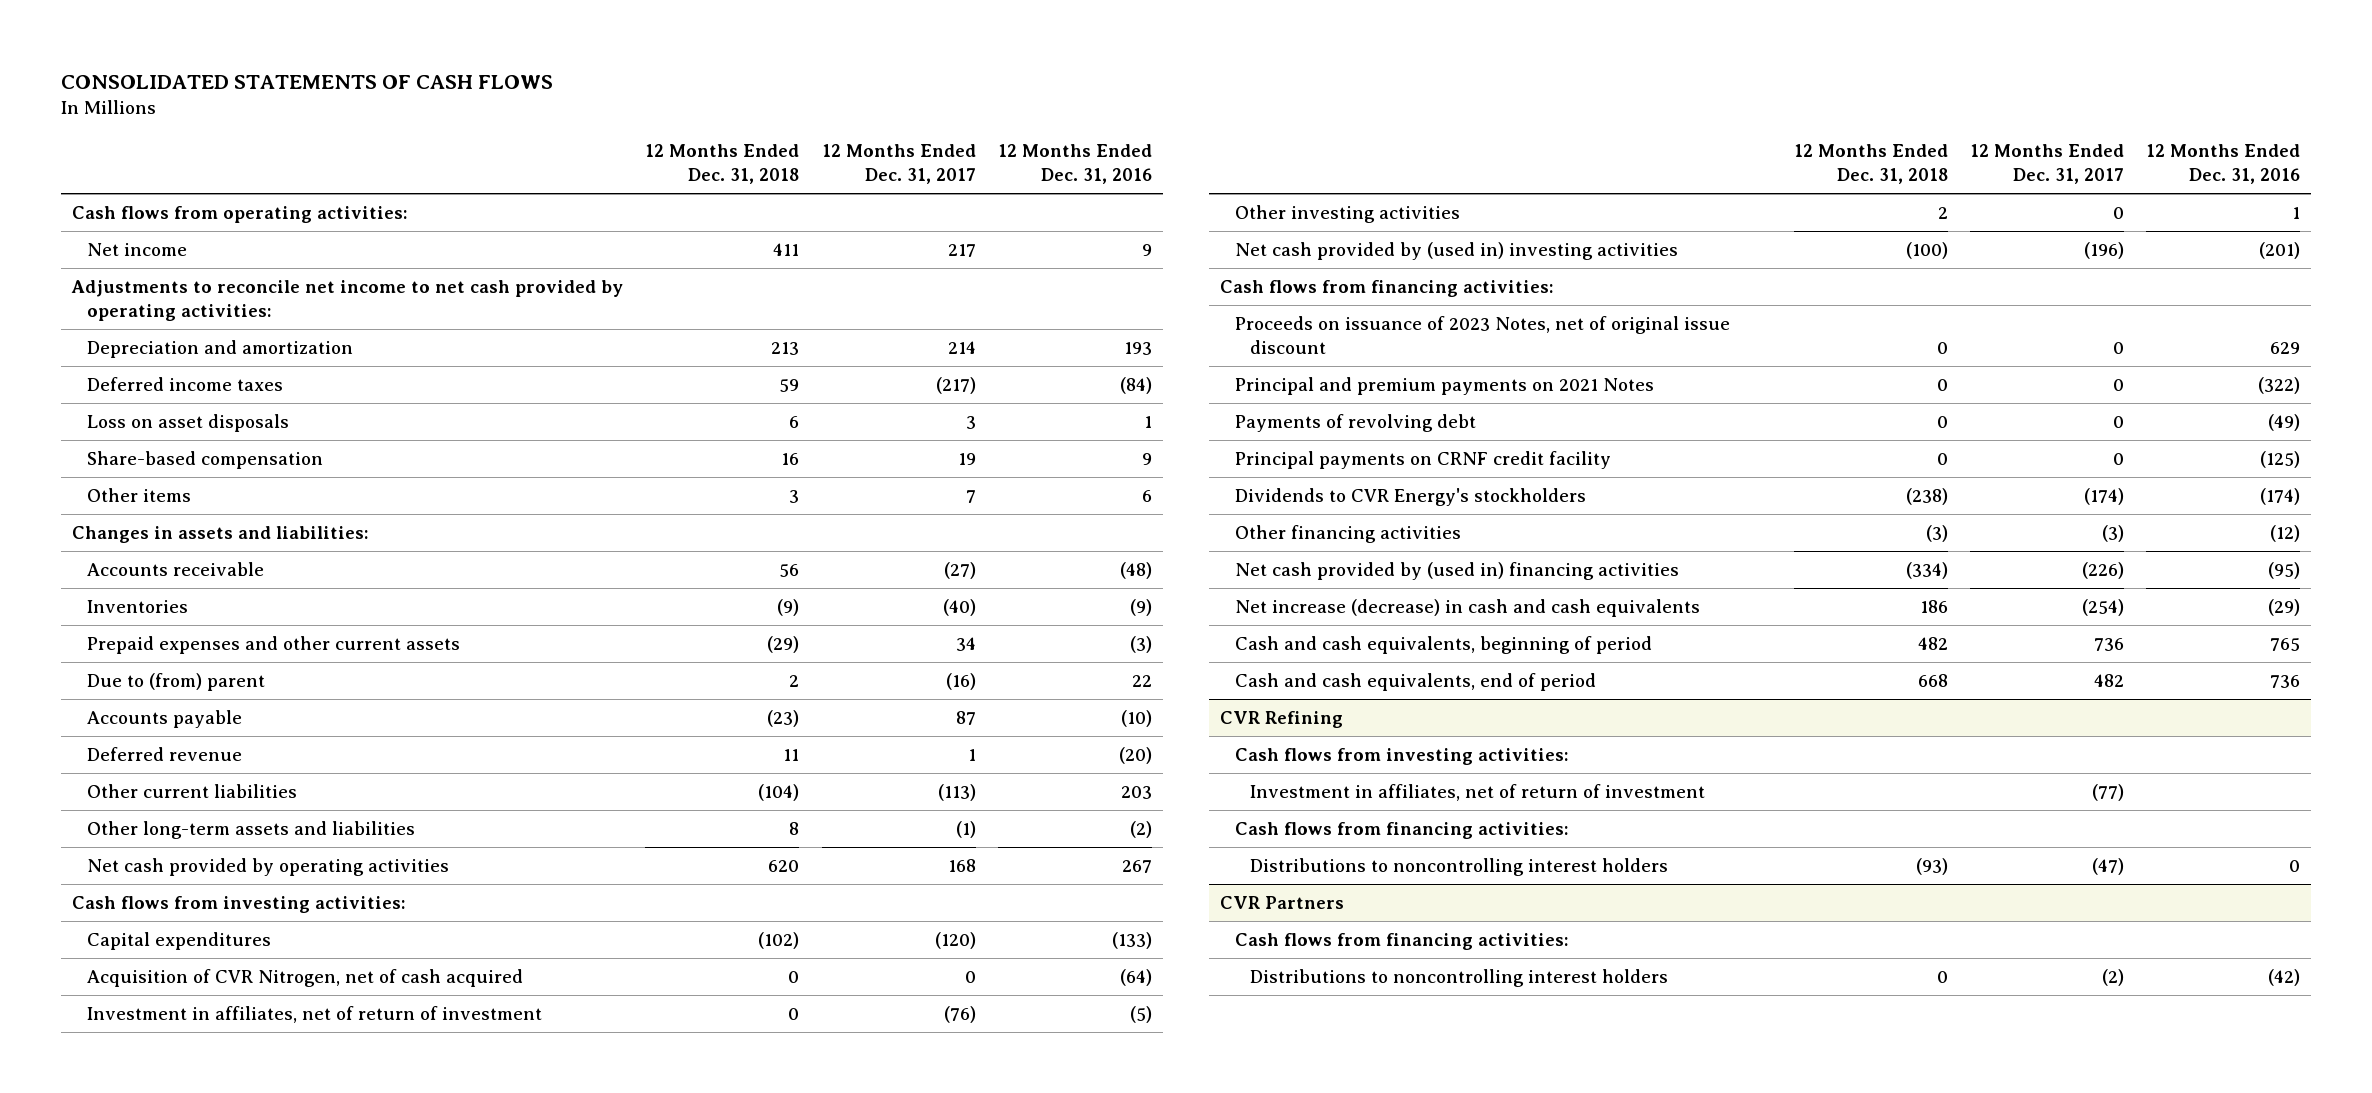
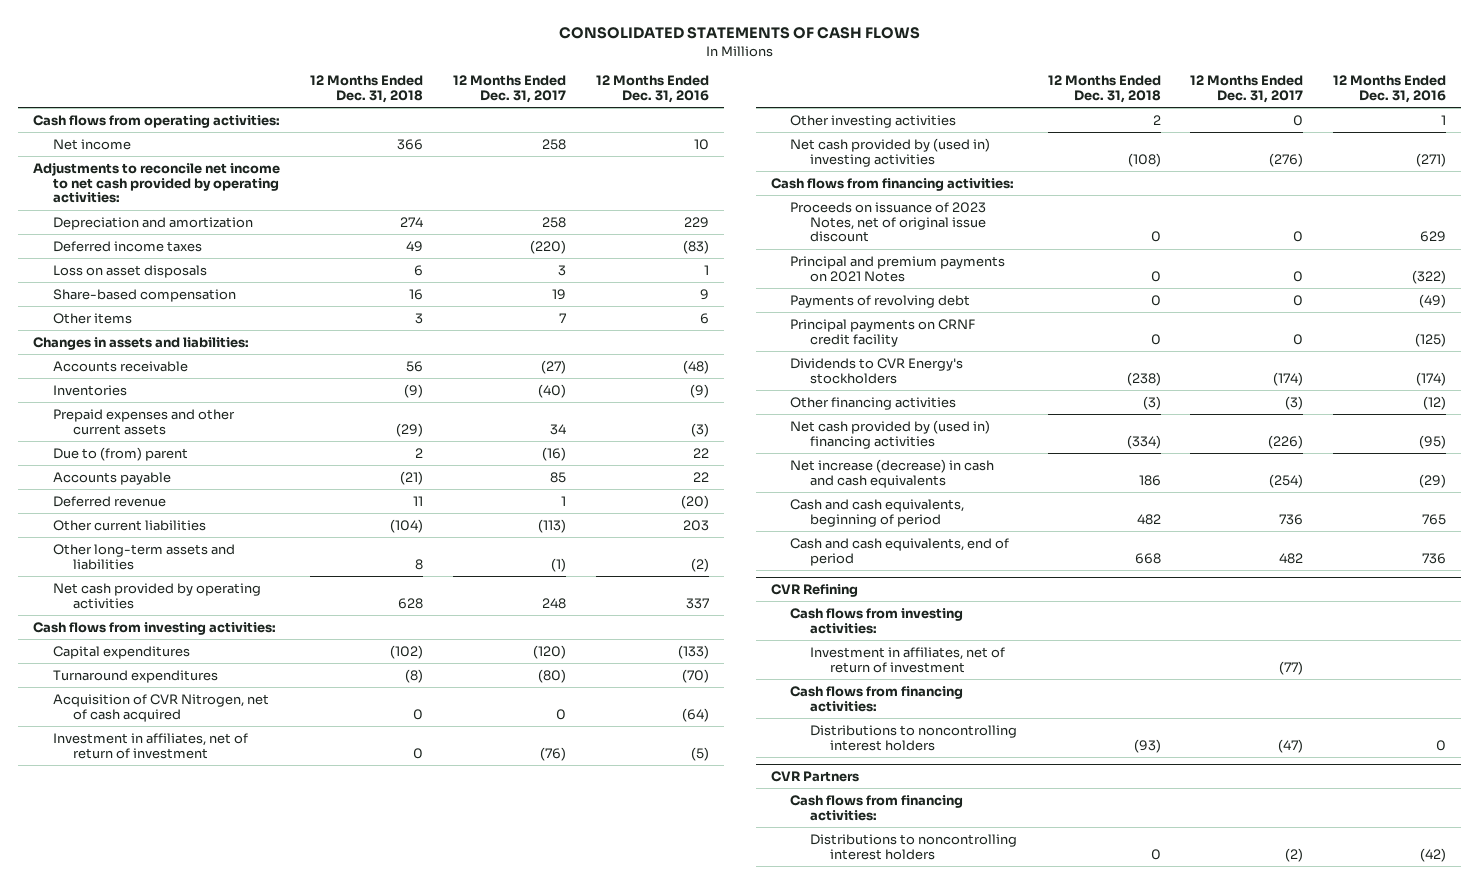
- Net income | 411 | 217 | 9
+ Net income | 366 | 258 | 10
- Depreciation and amortization | 213 | 214 | 193
- Deferred income taxes | 59 | (217) | (84)
+ Depreciation and amortization | 274 | 258 | 229
+ Deferred income taxes | 49 | (220) | (83)
- Accounts payable | (23) | 87 | (10)
+ Accounts payable | (21) | 85 | 22
- Net cash provided by operating activities | 620 | 168 | 267
+ Net cash provided by operating activities | 628 | 248 | 337
+ Turnaround expenditures | (8) | (80) | (70)
- Net cash provided by (used in) investing activities | (100) | (196) | (201)
+ Net cash provided by (used in) investing activities | (108) | (276) | (271)

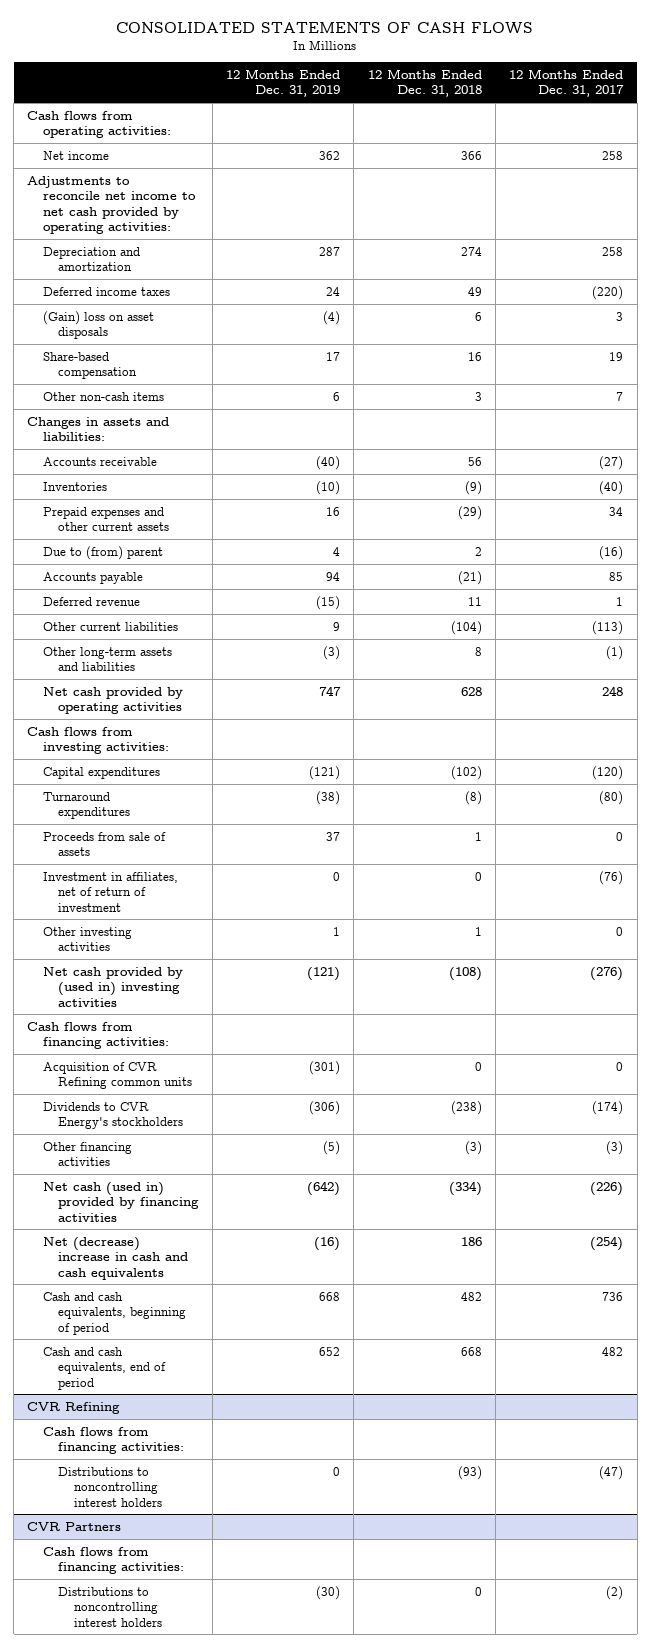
- | 12 Months Ended Dec. 31, 2018 | 12 Months Ended Dec. 31, 2017 | 12 Months Ended Dec. 31, 2016
+ | 12 Months Ended Dec. 31, 2019 | 12 Months Ended Dec. 31, 2018 | 12 Months Ended Dec. 31, 2017
- Loss on asset disposals | 6 | 3 | 1
+ (Gain) loss on asset disposals | (4) | 6 | 3
- Other items | 3 | 7 | 6
+ Other non-cash items | 6 | 3 | 7
- Acquisition of CVR Nitrogen, net of cash acquired | 0 | 0 | (64)
+ Proceeds from sale of assets | 37 | 1 | 0
- Other investing activities | 2 | 0 | 1
+ Other investing activities | 1 | 1 | 0
- Proceeds on issuance of 2023 Notes, net of original issue discount | 0 | 0 | 629
- Principal and premium payments on 2021 Notes | 0 | 0 | (322)
- Payments of revolving debt | 0 | 0 | (49)
- Principal payments on CRNF credit facility | 0 | 0 | (125)
+ Acquisition of CVR Refining common units | (301) | 0 | 0
- Net cash provided by (used in) financing activities | (334) | (226) | (95)
- Net increase (decrease) in cash and cash equivalents | 186 | (254) | (29)
+ Net cash (used in) provided by financing activities | (642) | (334) | (226)
+ Net (decrease) increase in cash and cash equivalents | (16) | 186 | (254)
@ CVR Refining
- Cash flows from investing activities:
- Investment in affiliates, net of return of investment | | (77) |

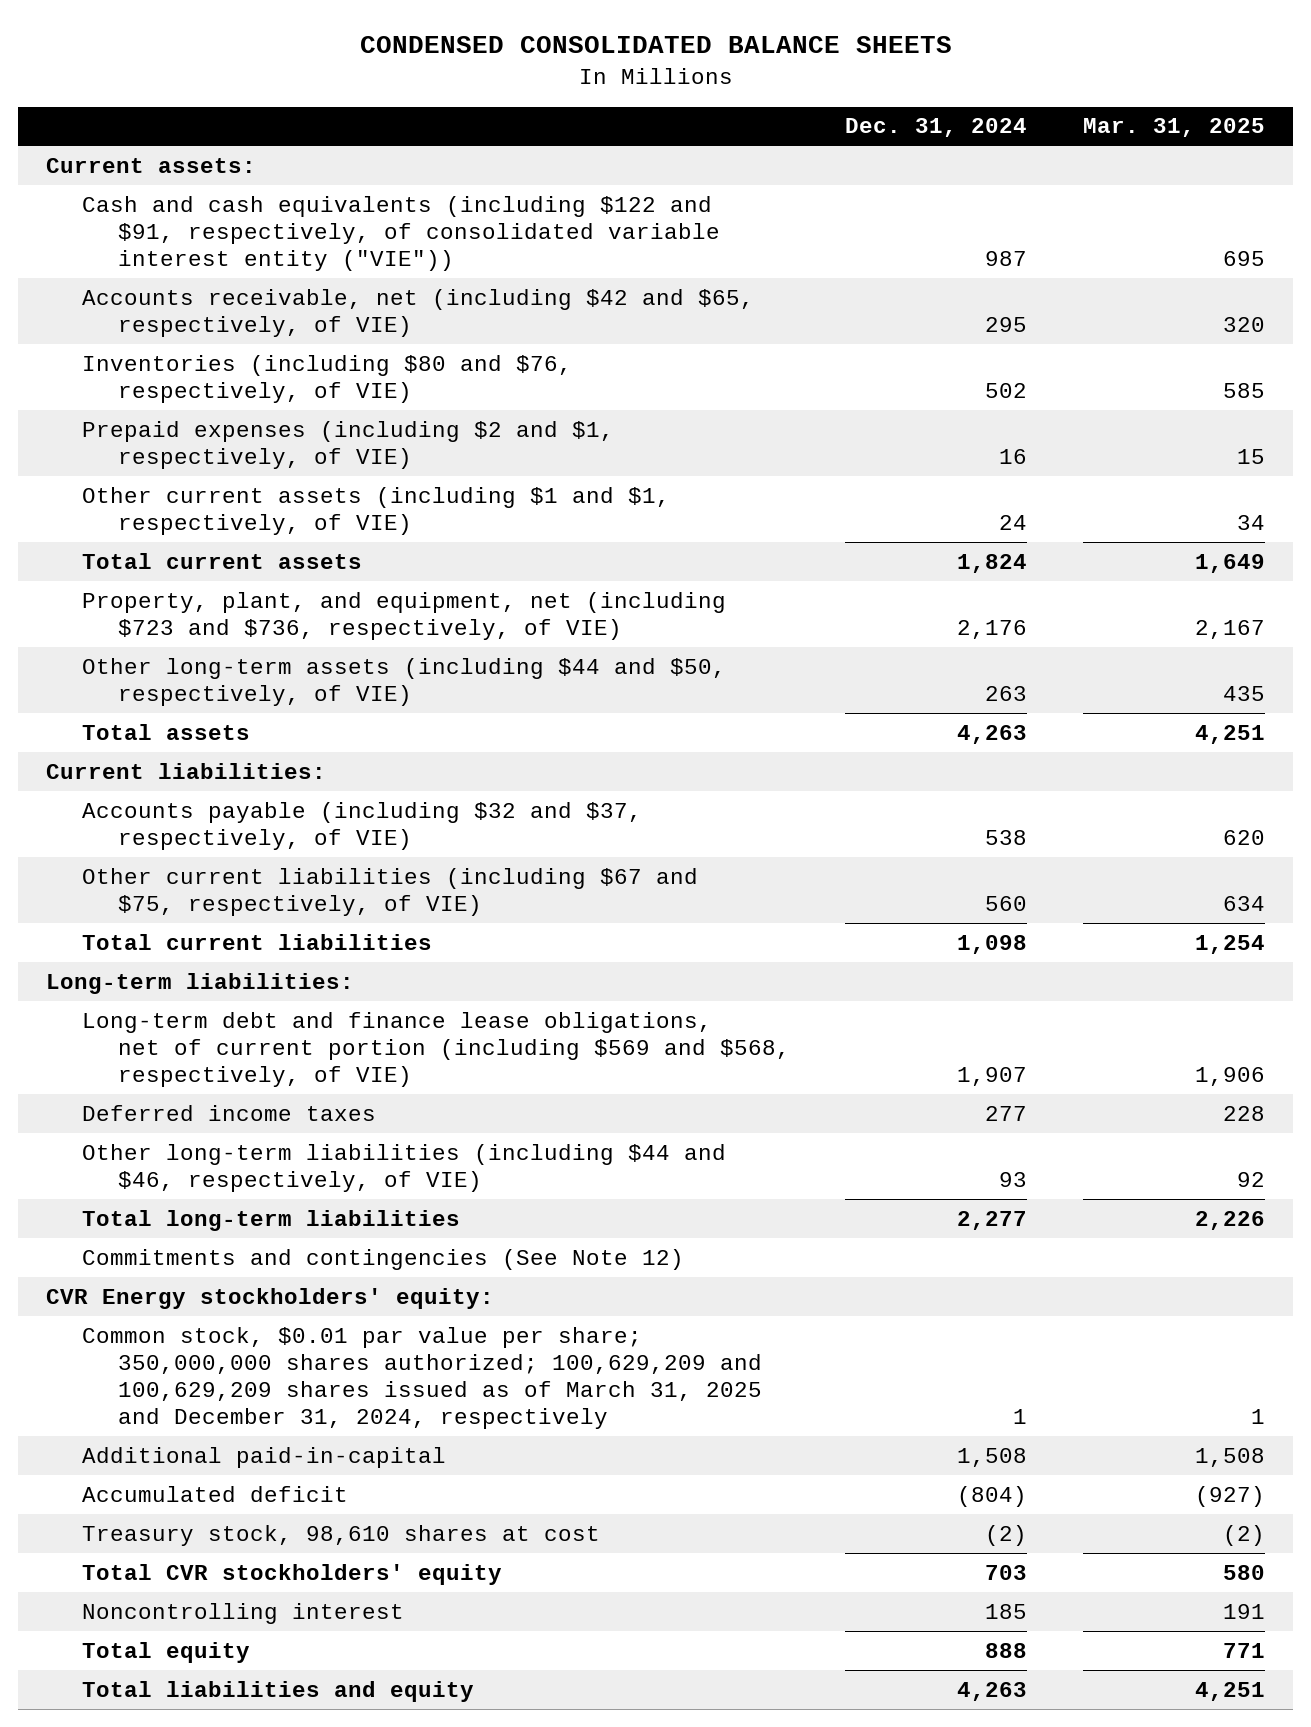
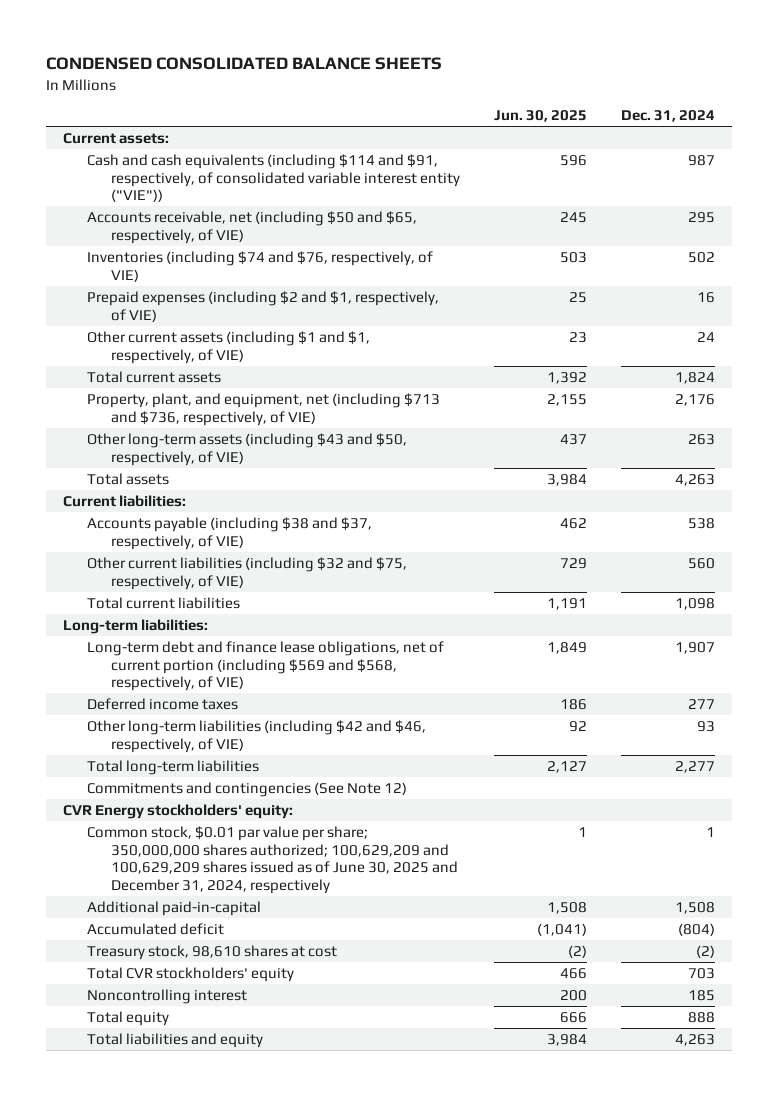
- | Dec. 31, 2024 | Mar. 31, 2025
+ | Jun. 30, 2025 | Dec. 31, 2024
- Cash and cash equivalents (including $122 and $91, respectively, of consolidated variable interest entity ("VIE")) | 987 | 695
- Accounts receivable, net (including $42 and $65, respectively, of VIE) | 295 | 320
- Inventories (including $80 and $76, respectively, of VIE) | 502 | 585
+ Cash and cash equivalents (including $114 and $91, respectively, of consolidated variable interest entity ("VIE")) | 596 | 987
+ Accounts receivable, net (including $50 and $65, respectively, of VIE) | 245 | 295
+ Inventories (including $74 and $76, respectively, of VIE) | 503 | 502
- Property, plant, and equipment, net (including $723 and $736, respectively, of VIE) | 2,176 | 2,167
- Other long-term assets (including $44 and $50, respectively, of VIE) | 263 | 435
+ Property, plant, and equipment, net (including $713 and $736, respectively, of VIE) | 2,155 | 2,176
+ Other long-term assets (including $43 and $50, respectively, of VIE) | 437 | 263
- Accounts payable (including $32 and $37, respectively, of VIE) | 538 | 620
- Other current liabilities (including $67 and $75, respectively, of VIE) | 560 | 634
+ Accounts payable (including $38 and $37, respectively, of VIE) | 462 | 538
+ Other current liabilities (including $32 and $75, respectively, of VIE) | 729 | 560
- Other long-term liabilities (including $44 and $46, respectively, of VIE) | 93 | 92
+ Other long-term liabilities (including $42 and $46, respectively, of VIE) | 92 | 93
- Common stock, $0.01 par value per share; 350,000,000 shares authorized; 100,629,209 and 100,629,209 shares issued as of March 31, 2025 and December 31, 2024, respectively | 1 | 1
+ Common stock, $0.01 par value per share; 350,000,000 shares authorized; 100,629,209 and 100,629,209 shares issued as of June 30, 2025 and December 31, 2024, respectively | 1 | 1

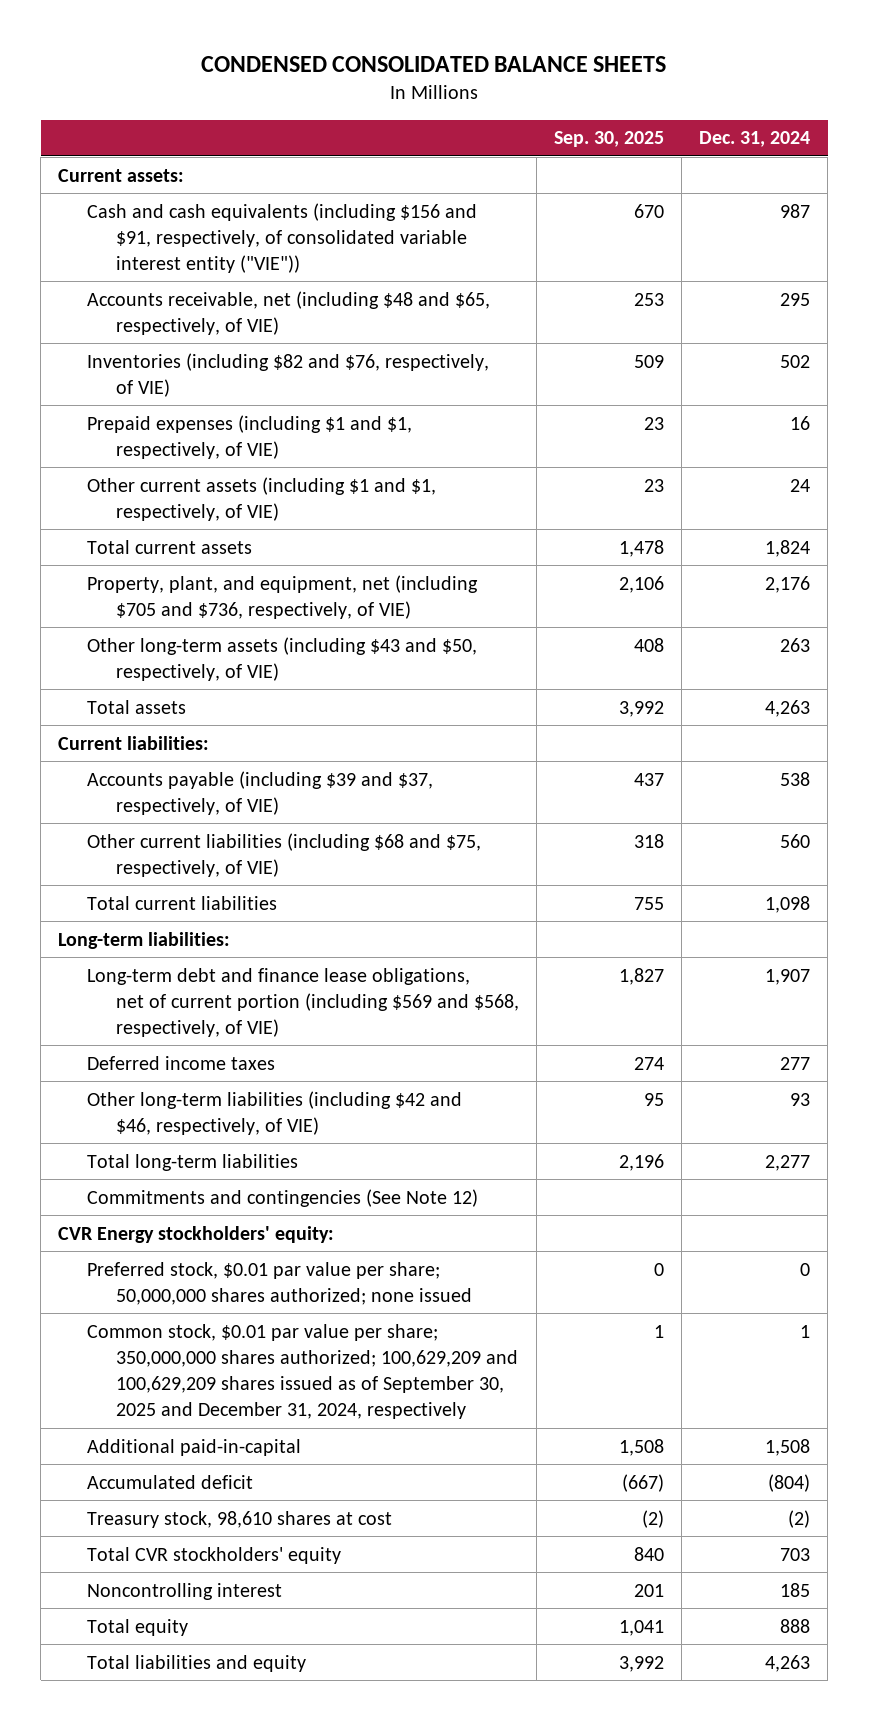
- | Jun. 30, 2025 | Dec. 31, 2024
+ | Sep. 30, 2025 | Dec. 31, 2024
- Cash and cash equivalents (including $114 and $91, respectively, of consolidated variable interest entity ("VIE")) | 596 | 987
- Accounts receivable, net (including $50 and $65, respectively, of VIE) | 245 | 295
- Inventories (including $74 and $76, respectively, of VIE) | 503 | 502
- Prepaid expenses (including $2 and $1, respectively, of VIE) | 25 | 16
+ Cash and cash equivalents (including $156 and $91, respectively, of consolidated variable interest entity ("VIE")) | 670 | 987
+ Accounts receivable, net (including $48 and $65, respectively, of VIE) | 253 | 295
+ Inventories (including $82 and $76, respectively, of VIE) | 509 | 502
+ Prepaid expenses (including $1 and $1, respectively, of VIE) | 23 | 16
- Property, plant, and equipment, net (including $713 and $736, respectively, of VIE) | 2,155 | 2,176
+ Property, plant, and equipment, net (including $705 and $736, respectively, of VIE) | 2,106 | 2,176
- Accounts payable (including $38 and $37, respectively, of VIE) | 462 | 538
- Other current liabilities (including $32 and $75, respectively, of VIE) | 729 | 560
+ Accounts payable (including $39 and $37, respectively, of VIE) | 437 | 538
+ Other current liabilities (including $68 and $75, respectively, of VIE) | 318 | 560
- Common stock, $0.01 par value per share; 350,000,000 shares authorized; 100,629,209 and 100,629,209 shares issued as of June 30, 2025 and December 31, 2024, respectively | 1 | 1
+ Preferred stock, $0.01 par value per share; 50,000,000 shares authorized; none issued | 0 | 0
+ Common stock, $0.01 par value per share; 350,000,000 shares authorized; 100,629,209 and 100,629,209 shares issued as of September 30, 2025 and December 31, 2024, respectively | 1 | 1

